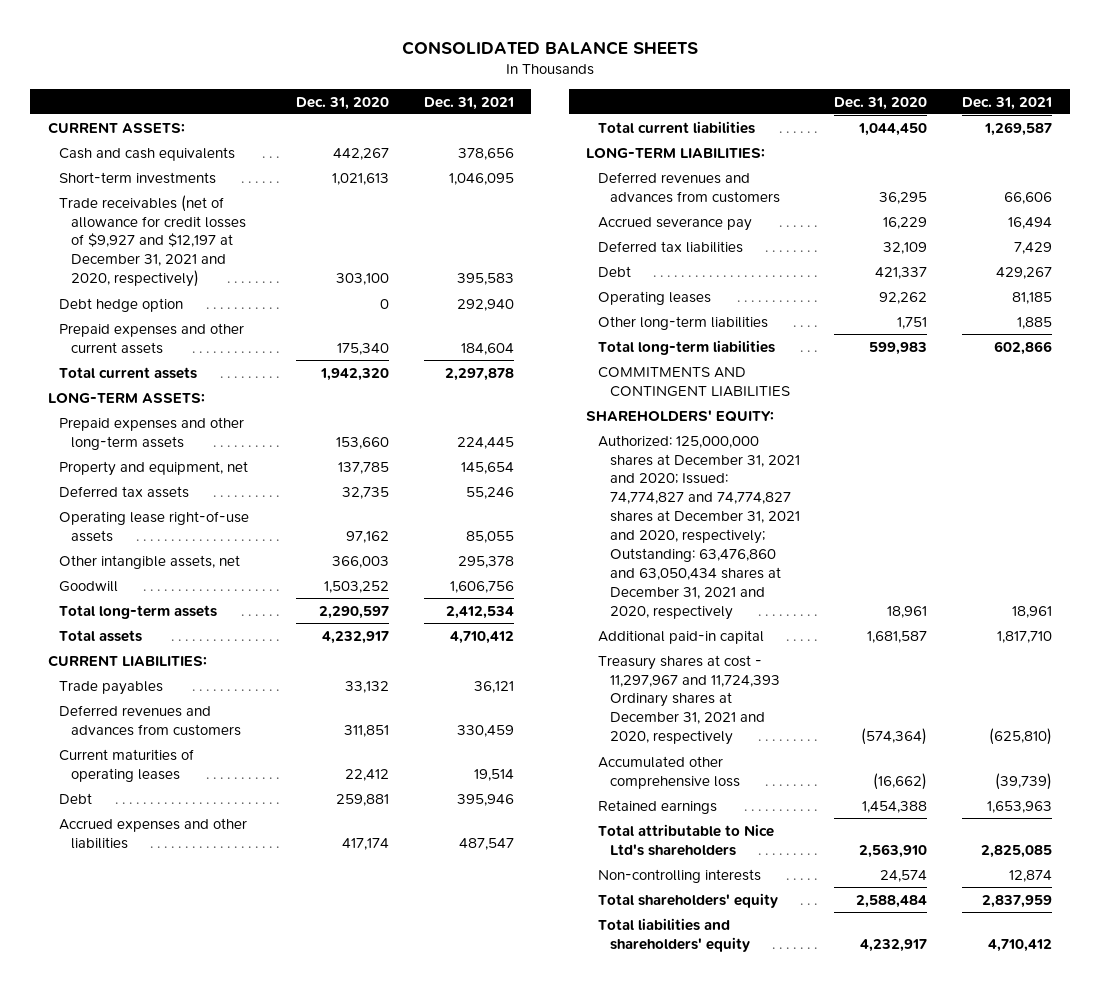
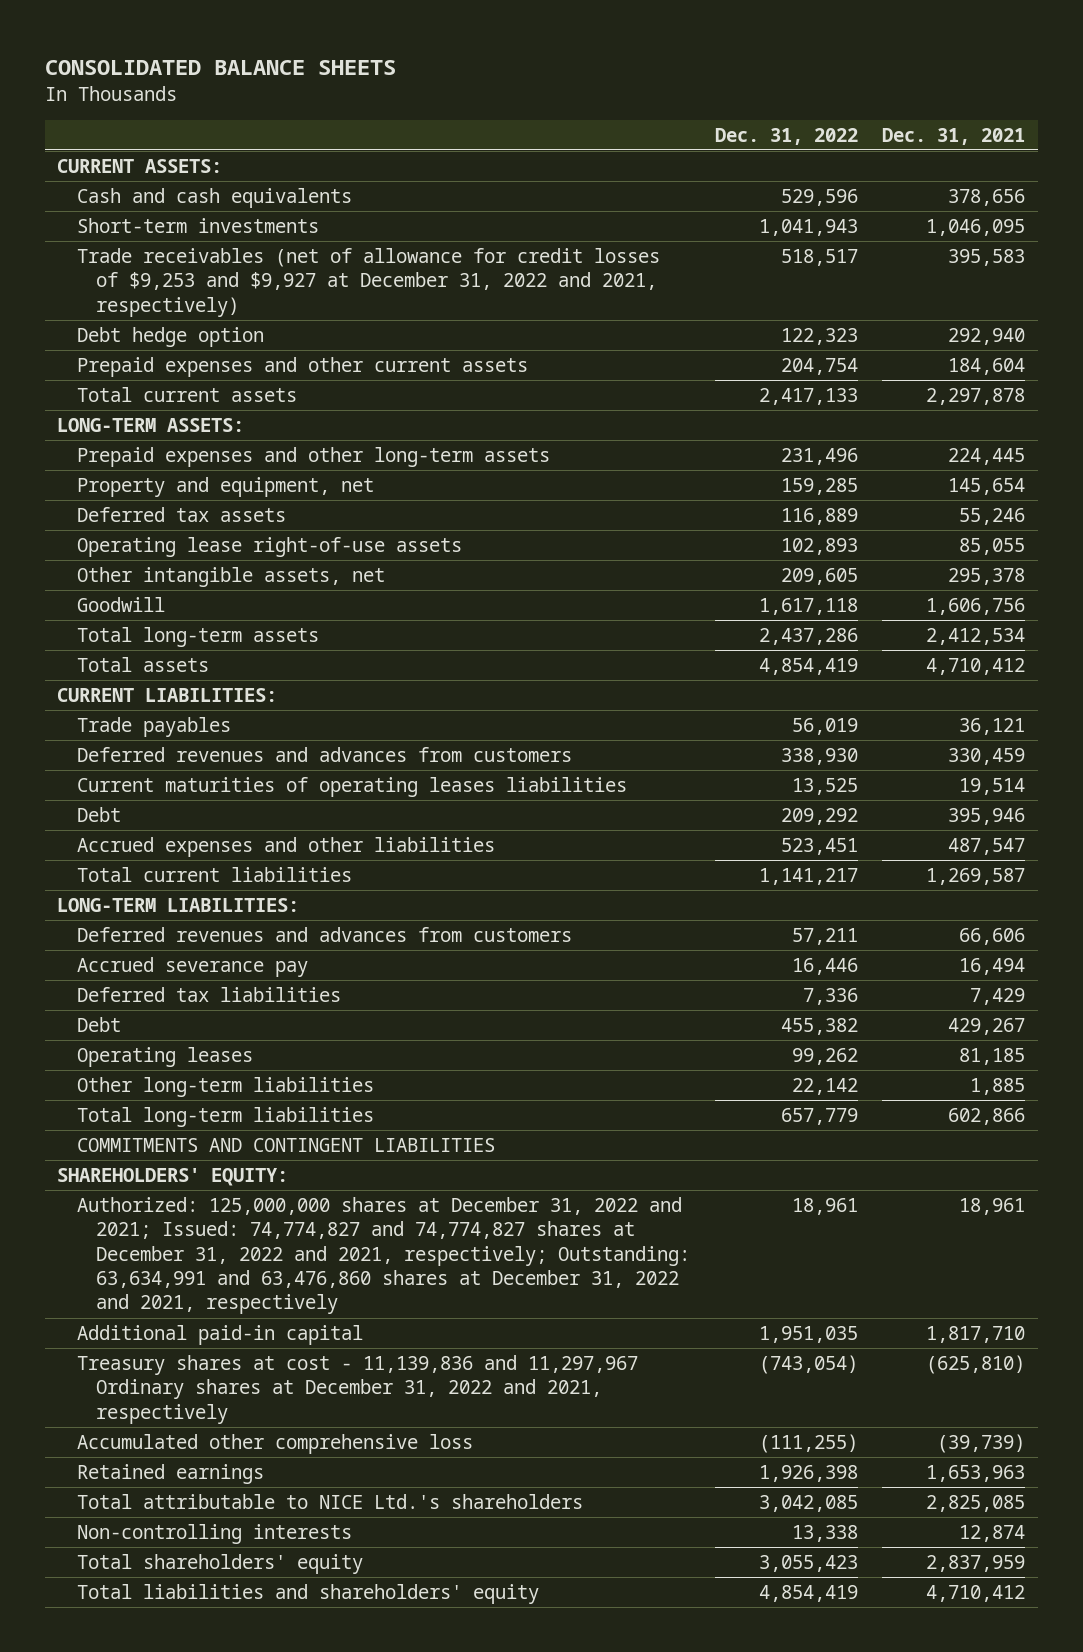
- | Dec. 31, 2020 | Dec. 31, 2021
+ | Dec. 31, 2022 | Dec. 31, 2021
- Trade receivables (net of allowance for credit losses of $9,927 and $12,197 at December 31, 2021 and 2020, respectively) | 303,100 | 395,583
+ Trade receivables (net of allowance for credit losses of $9,253 and $9,927 at December 31, 2022 and 2021, respectively) | 518,517 | 395,583
- Current maturities of operating leases | 22,412 | 19,514
+ Current maturities of operating leases liabilities | 13,525 | 19,514
- Authorized: 125,000,000 shares at December 31, 2021 and 2020; Issued: 74,774,827 and 74,774,827 shares at December 31, 2021 and 2020, respectively; Outstanding: 63,476,860 and 63,050,434 shares at December 31, 2021 and 2020, respectively | 18,961 | 18,961
+ Authorized: 125,000,000 shares at December 31, 2022 and 2021; Issued: 74,774,827 and 74,774,827 shares at December 31, 2022 and 2021, respectively; Outstanding: 63,634,991 and 63,476,860 shares at December 31, 2022 and 2021, respectively | 18,961 | 18,961
- Treasury shares at cost - 11,297,967 and 11,724,393 Ordinary shares at December 31, 2021 and 2020, respectively | (574,364) | (625,810)
+ Treasury shares at cost - 11,139,836 and 11,297,967 Ordinary shares at December 31, 2022 and 2021, respectively | (743,054) | (625,810)
- Total attributable to Nice Ltd's shareholders | 2,563,910 | 2,825,085
+ Total attributable to NICE Ltd.'s shareholders | 3,042,085 | 2,825,085

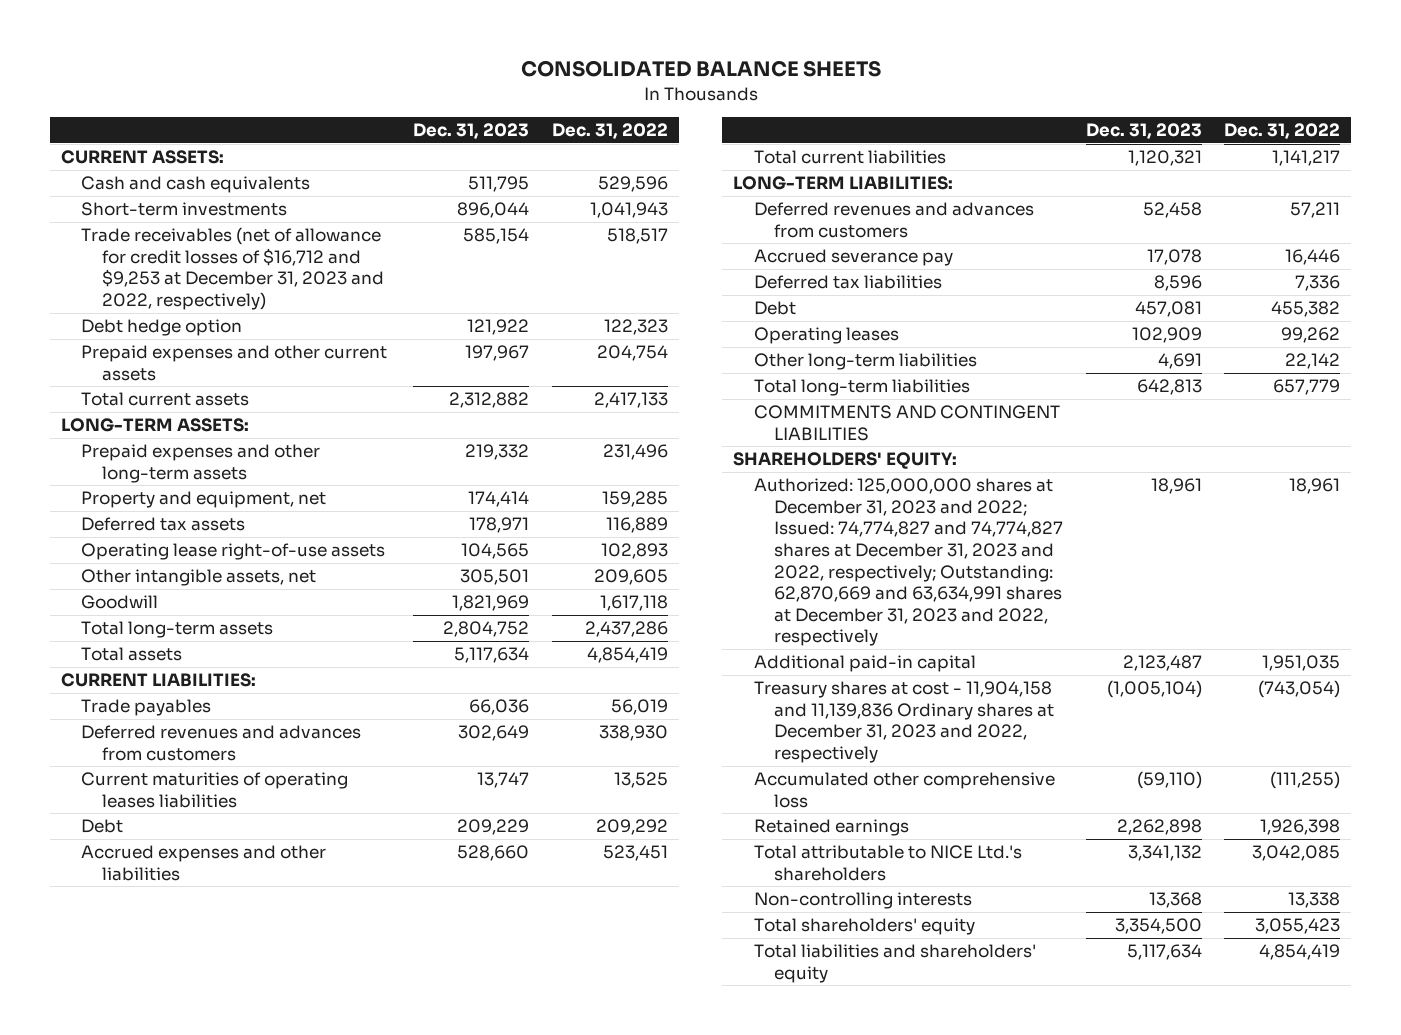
- | Dec. 31, 2022 | Dec. 31, 2021
+ | Dec. 31, 2023 | Dec. 31, 2022
- Trade receivables (net of allowance for credit losses of $9,253 and $9,927 at December 31, 2022 and 2021, respectively) | 518,517 | 395,583
+ Trade receivables (net of allowance for credit losses of $16,712 and $9,253 at December 31, 2023 and 2022, respectively) | 585,154 | 518,517
- Authorized: 125,000,000 shares at December 31, 2022 and 2021; Issued: 74,774,827 and 74,774,827 shares at December 31, 2022 and 2021, respectively; Outstanding: 63,634,991 and 63,476,860 shares at December 31, 2022 and 2021, respectively | 18,961 | 18,961
+ Authorized: 125,000,000 shares at December 31, 2023 and 2022; Issued: 74,774,827 and 74,774,827 shares at December 31, 2023 and 2022, respectively; Outstanding: 62,870,669 and 63,634,991 shares at December 31, 2023 and 2022, respectively | 18,961 | 18,961
- Treasury shares at cost - 11,139,836 and 11,297,967 Ordinary shares at December 31, 2022 and 2021, respectively | (743,054) | (625,810)
+ Treasury shares at cost - 11,904,158 and 11,139,836 Ordinary shares at December 31, 2023 and 2022, respectively | (1,005,104) | (743,054)

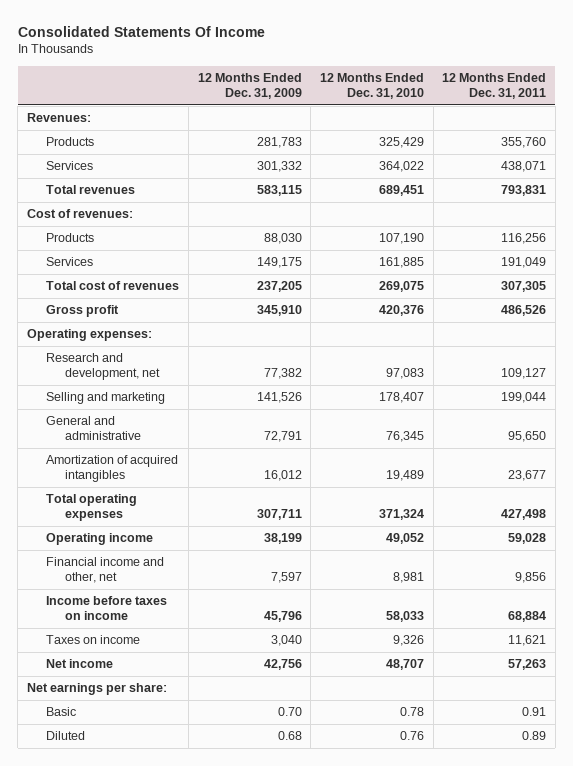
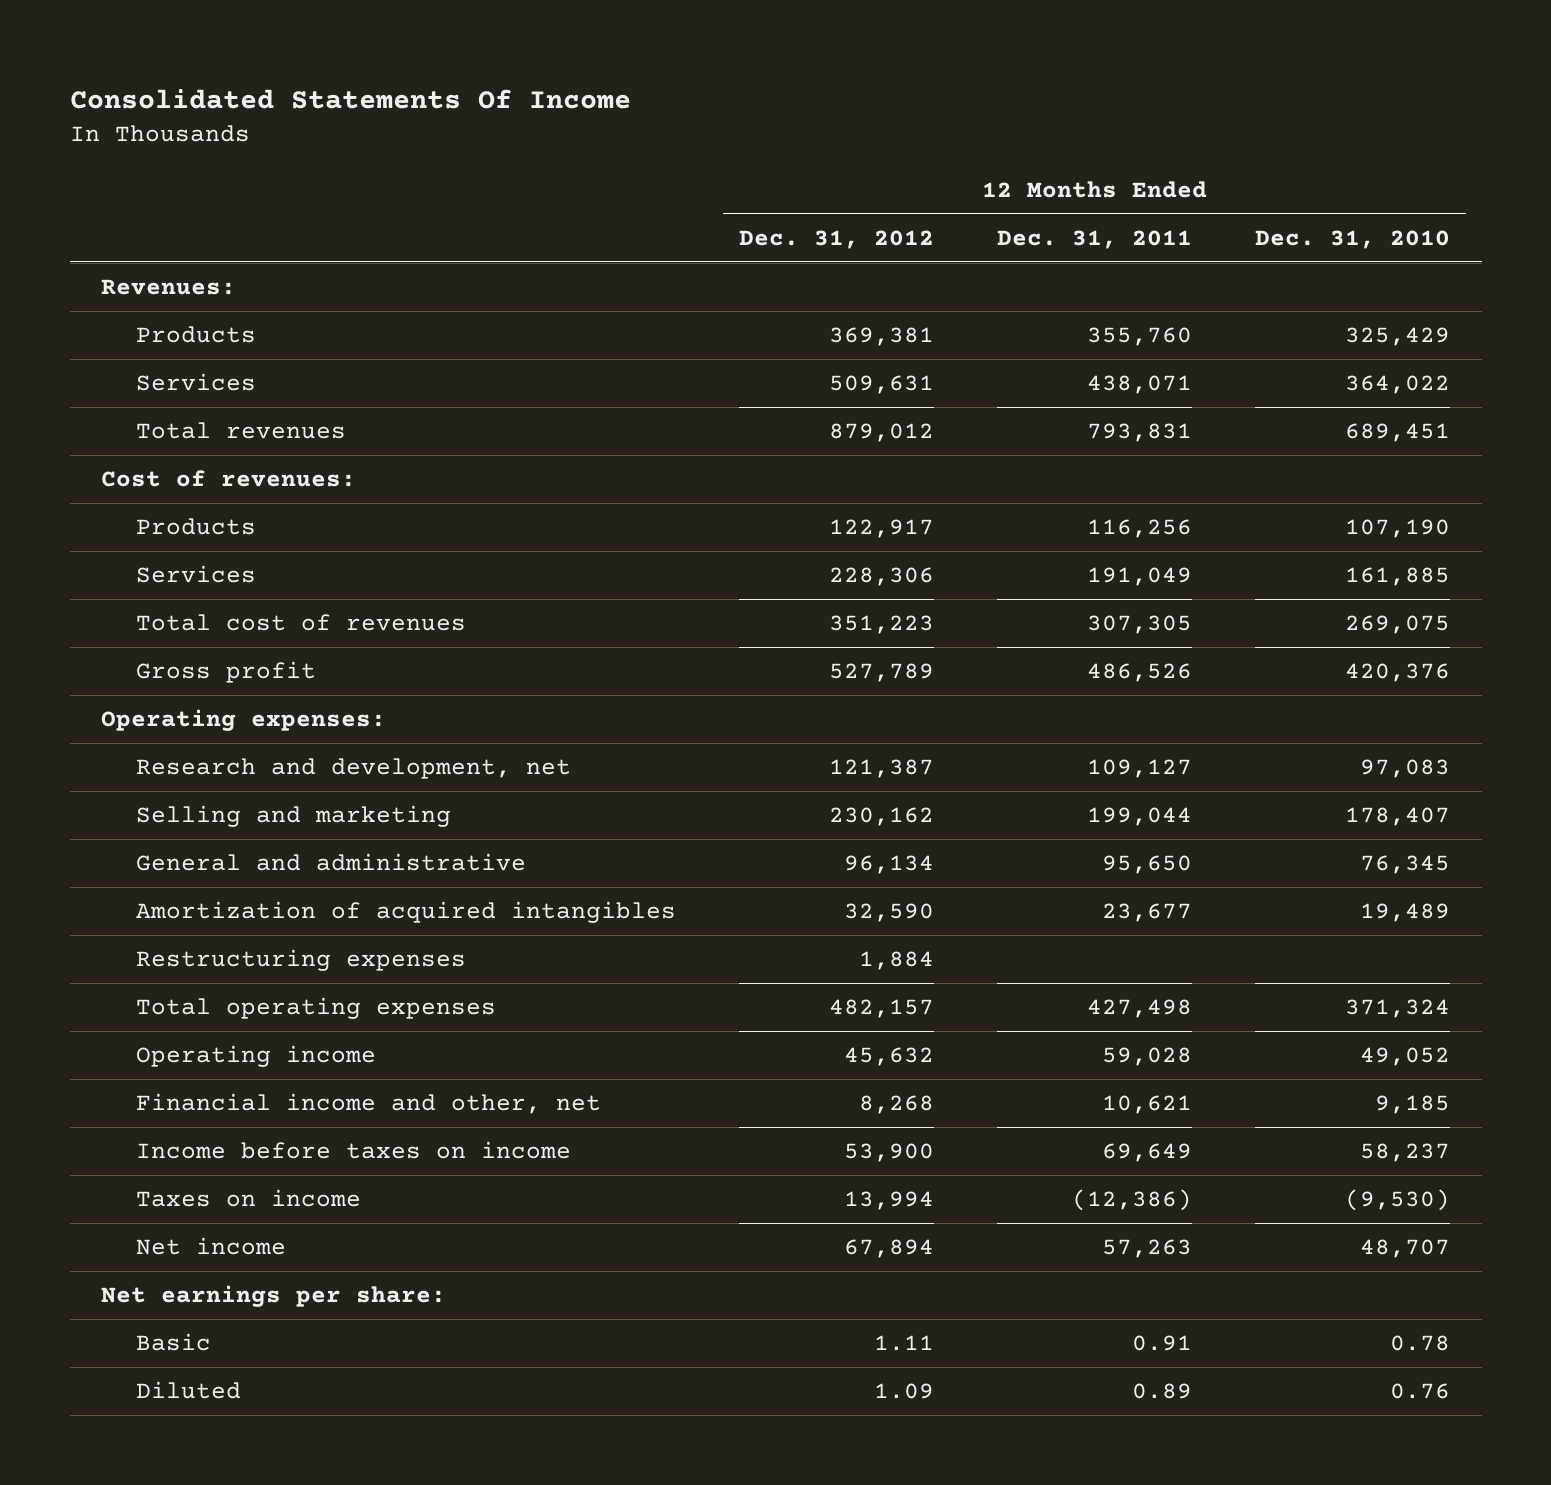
- | 12 Months Ended Dec. 31, 2009 | 12 Months Ended Dec. 31, 2010 | 12 Months Ended Dec. 31, 2011
+ | 12 Months Ended Dec. 31, 2012 | 12 Months Ended Dec. 31, 2011 | 12 Months Ended Dec. 31, 2010
+ Restructuring expenses | 1,884 | |
- Financial income and other, net | 7,597 | 8,981 | 9,856
- Income before taxes on income | 45,796 | 58,033 | 68,884
- Taxes on income | 3,040 | 9,326 | 11,621
+ Financial income and other, net | 8,268 | 10,621 | 9,185
+ Income before taxes on income | 53,900 | 69,649 | 58,237
+ Taxes on income | 13,994 | (12,386) | (9,530)

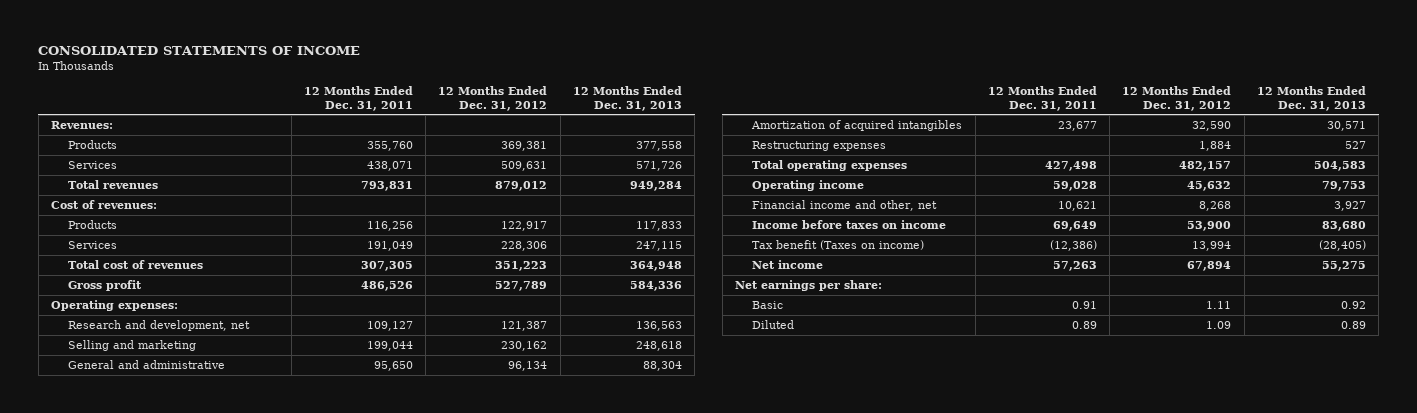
- Consolidated Statements Of Income
+ CONSOLIDATED STATEMENTS OF INCOME
- | 12 Months Ended Dec. 31, 2012 | 12 Months Ended Dec. 31, 2011 | 12 Months Ended Dec. 31, 2010
+ | 12 Months Ended Dec. 31, 2011 | 12 Months Ended Dec. 31, 2012 | 12 Months Ended Dec. 31, 2013
- Taxes on income | 13,994 | (12,386) | (9,530)
+ Tax benefit (Taxes on income) | (12,386) | 13,994 | (28,405)

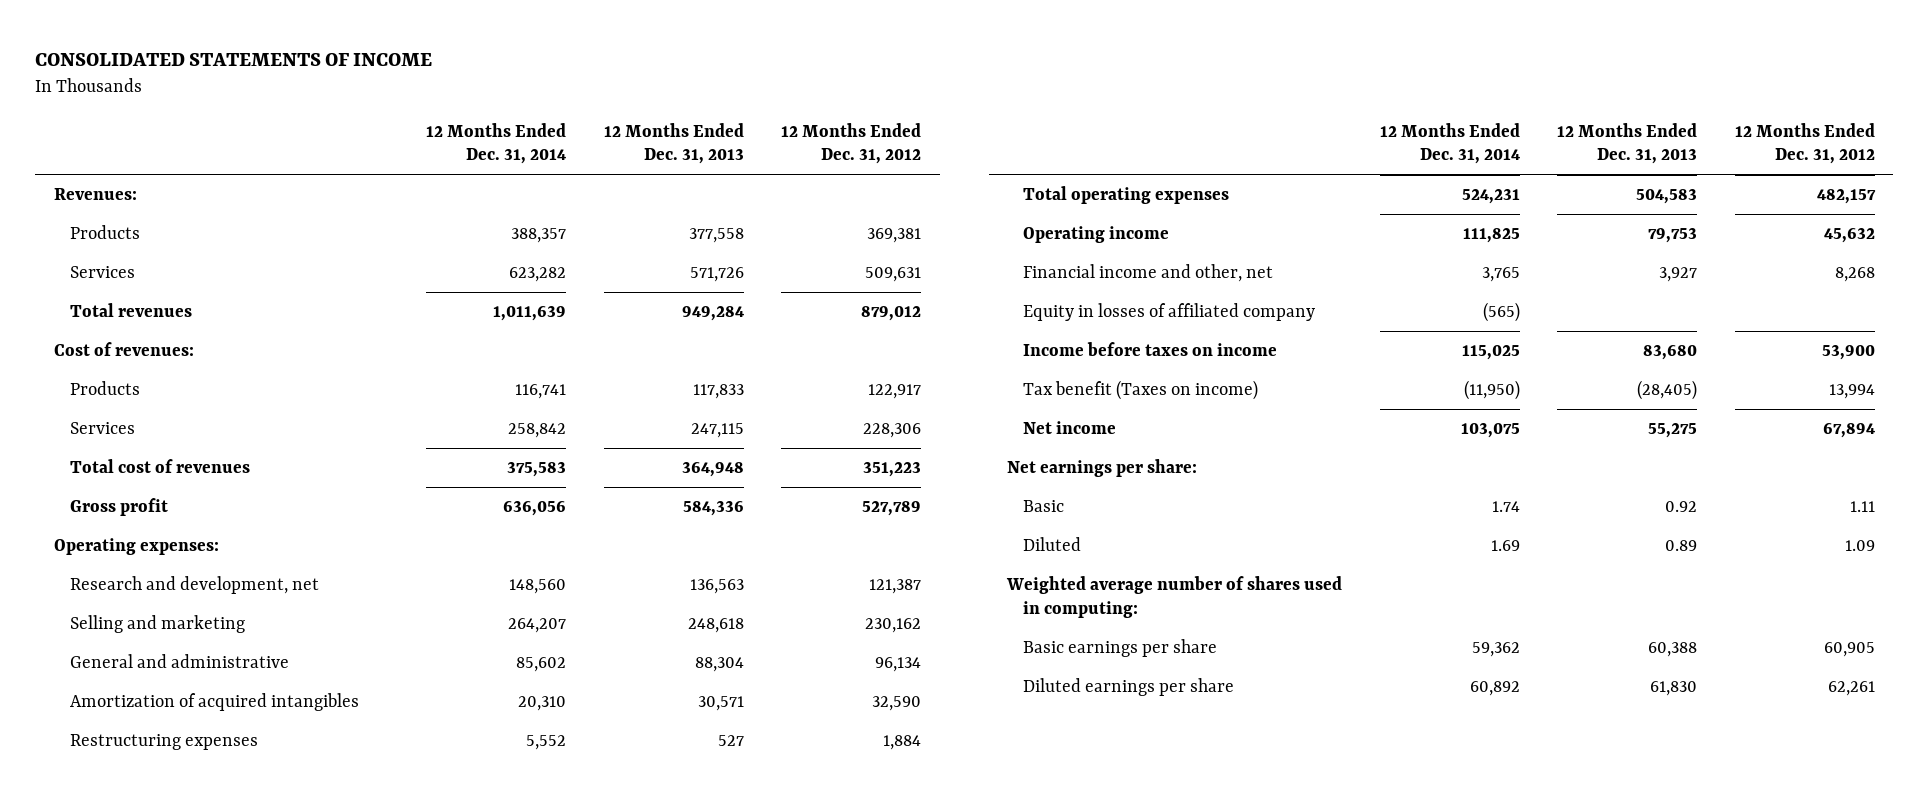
- | 12 Months Ended Dec. 31, 2011 | 12 Months Ended Dec. 31, 2012 | 12 Months Ended Dec. 31, 2013
+ | 12 Months Ended Dec. 31, 2014 | 12 Months Ended Dec. 31, 2013 | 12 Months Ended Dec. 31, 2012
+ Equity in losses of affiliated company | (565) | |
+ Weighted average number of shares used in computing:
+ Basic earnings per share | 59,362 | 60,388 | 60,905
+ Diluted earnings per share | 60,892 | 61,830 | 62,261

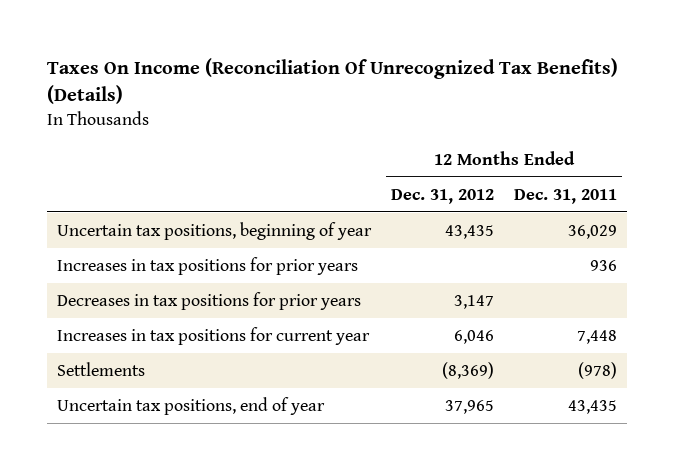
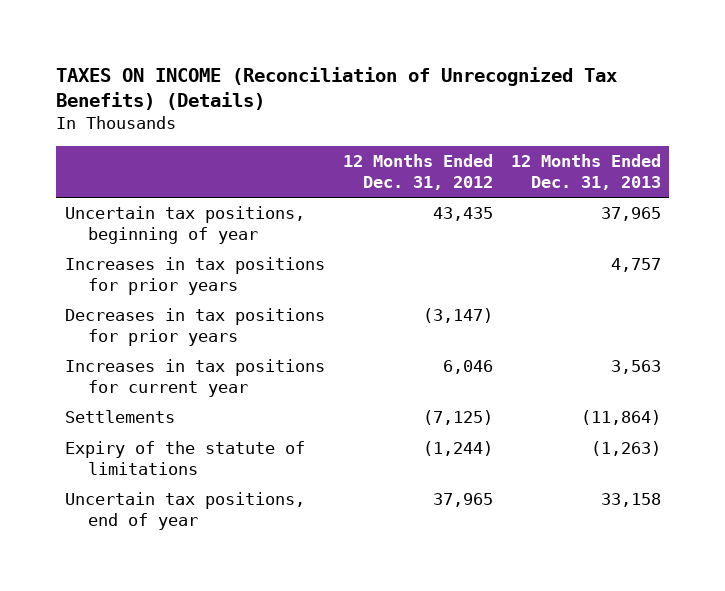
- Taxes On Income (Reconciliation Of Unrecognized Tax Benefits) (Details)
+ TAXES ON INCOME (Reconciliation of Unrecognized Tax Benefits) (Details)
- | 12 Months Ended Dec. 31, 2012 | 12 Months Ended Dec. 31, 2011
+ | 12 Months Ended Dec. 31, 2012 | 12 Months Ended Dec. 31, 2013
- Decreases in tax positions for prior years | 3,147 |
+ Decreases in tax positions for prior years | (3,147) |
- Settlements | (8,369) | (978)
+ Settlements | (7,125) | (11,864)
+ Expiry of the statute of limitations | (1,244) | (1,263)

